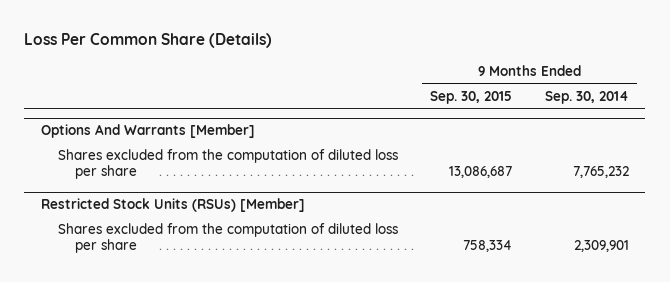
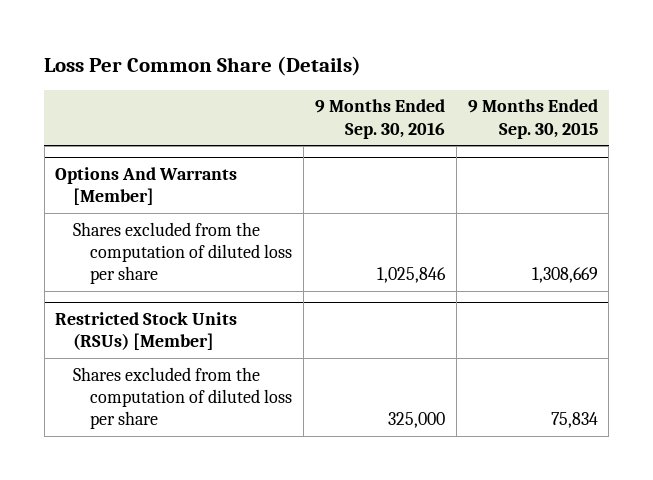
- | 9 Months Ended Sep. 30, 2015 | 9 Months Ended Sep. 30, 2014
+ | 9 Months Ended Sep. 30, 2016 | 9 Months Ended Sep. 30, 2015
@ Options And Warrants [Member]
- Shares excluded from the computation of diluted loss per share | 13,086,687 | 7,765,232
+ Shares excluded from the computation of diluted loss per share | 1,025,846 | 1,308,669
@ Restricted Stock Units (RSUs) [Member]
- Shares excluded from the computation of diluted loss per share | 758,334 | 2,309,901
+ Shares excluded from the computation of diluted loss per share | 325,000 | 75,834

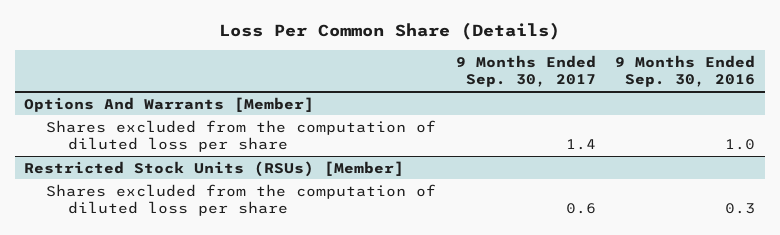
- | 9 Months Ended Sep. 30, 2016 | 9 Months Ended Sep. 30, 2015
+ | 9 Months Ended Sep. 30, 2017 | 9 Months Ended Sep. 30, 2016
@ Options And Warrants [Member]
- Shares excluded from the computation of diluted loss per share | 1,025,846 | 1,308,669
+ Shares excluded from the computation of diluted loss per share | 1.4 | 1.0
@ Restricted Stock Units (RSUs) [Member]
- Shares excluded from the computation of diluted loss per share | 325,000 | 75,834
+ Shares excluded from the computation of diluted loss per share | 0.6 | 0.3

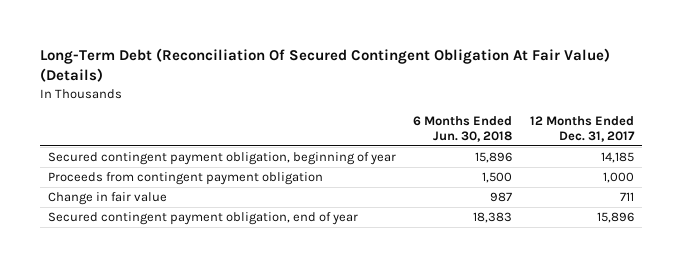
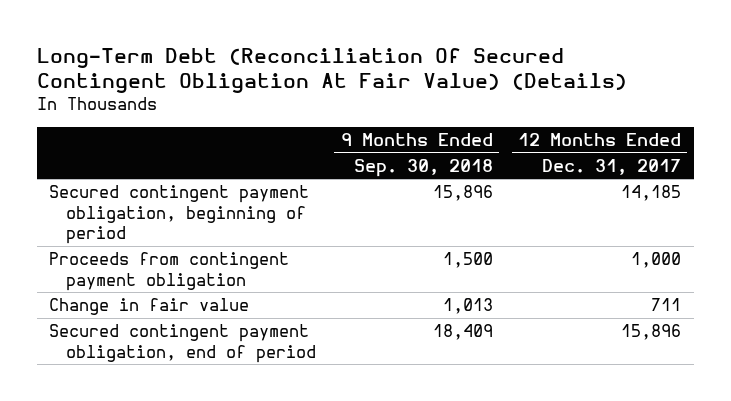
- | 6 Months Ended Jun. 30, 2018 | 12 Months Ended Dec. 31, 2017
+ | 9 Months Ended Sep. 30, 2018 | 12 Months Ended Dec. 31, 2017
- Secured contingent payment obligation, beginning of year | 15,896 | 14,185
+ Secured contingent payment obligation, beginning of period | 15,896 | 14,185
- Secured contingent payment obligation, end of year | 18,383 | 15,896
+ Secured contingent payment obligation, end of period | 18,409 | 15,896

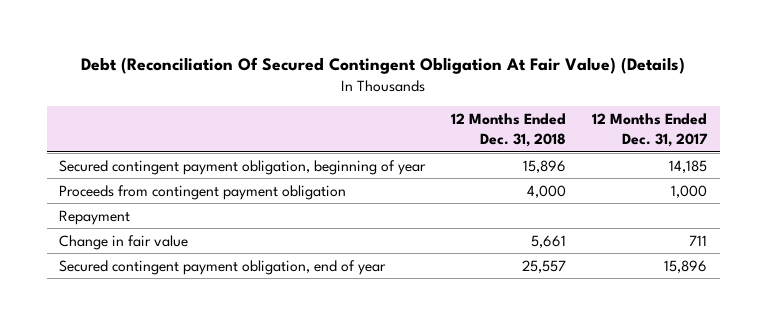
- Long-Term Debt (Reconciliation Of Secured Contingent Obligation At Fair Value) (Details)
+ Debt (Reconciliation Of Secured Contingent Obligation At Fair Value) (Details)
- | 9 Months Ended Sep. 30, 2018 | 12 Months Ended Dec. 31, 2017
+ | 12 Months Ended Dec. 31, 2018 | 12 Months Ended Dec. 31, 2017
- Secured contingent payment obligation, beginning of period | 15,896 | 14,185
+ Secured contingent payment obligation, beginning of year | 15,896 | 14,185
+ Repayment
- Secured contingent payment obligation, end of period | 18,409 | 15,896
+ Secured contingent payment obligation, end of year | 25,557 | 15,896

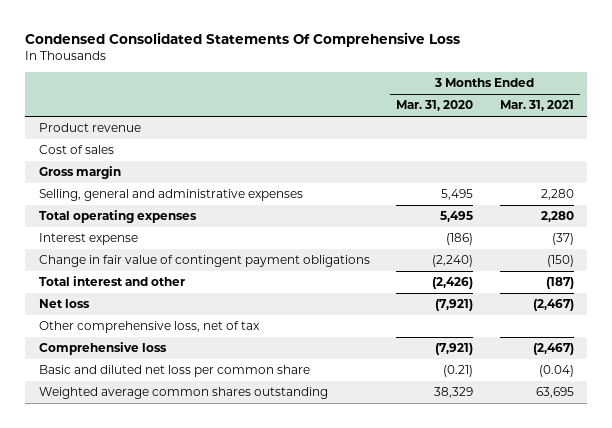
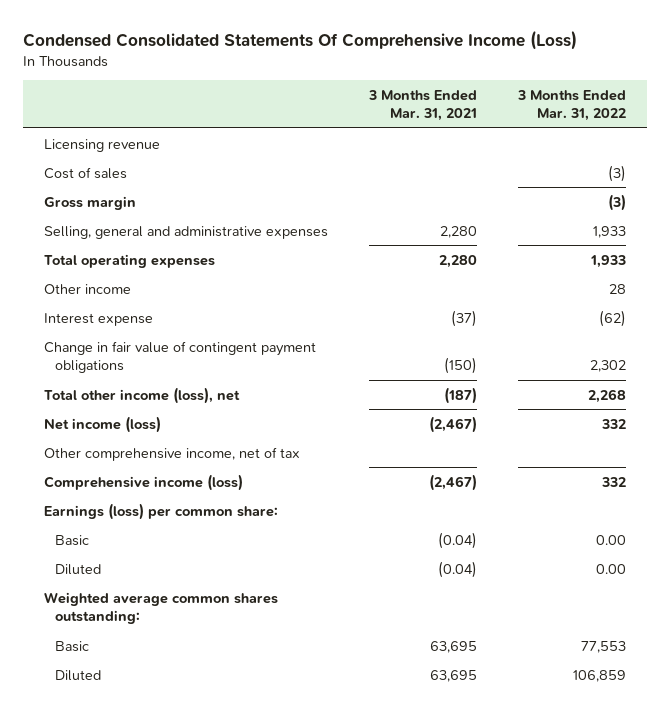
- Condensed Consolidated Statements Of Comprehensive Loss
+ Condensed Consolidated Statements Of Comprehensive Income (Loss)
- | 3 Months Ended Mar. 31, 2020 | 3 Months Ended Mar. 31, 2021
+ | 3 Months Ended Mar. 31, 2021 | 3 Months Ended Mar. 31, 2022
- Product revenue
+ Licensing revenue
+ Other income | | 28
- Total interest and other | (2,426) | (187)
- Net loss | (7,921) | (2,467)
- Other comprehensive loss, net of tax
- Comprehensive loss | (7,921) | (2,467)
- Basic and diluted net loss per common share | (0.21) | (0.04)
- Weighted average common shares outstanding | 38,329 | 63,695
+ Total other income (loss), net | (187) | 2,268
+ Net income (loss) | (2,467) | 332
+ Other comprehensive income, net of tax
+ Comprehensive income (loss) | (2,467) | 332
+ Earnings (loss) per common share:
+ Basic | (0.04) | 0.00
+ Diluted | (0.04) | 0.00
+ Weighted average common shares outstanding:
+ Basic | 63,695 | 77,553
+ Diluted | 63,695 | 106,859

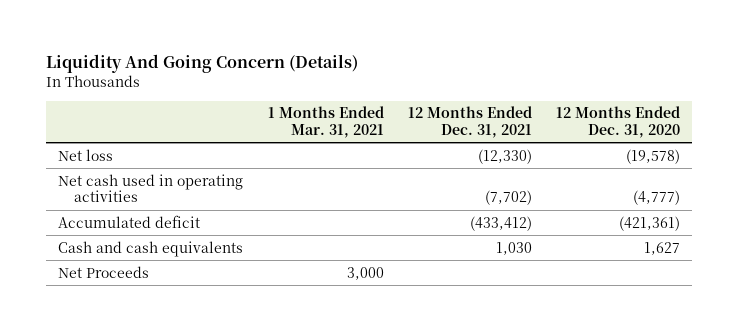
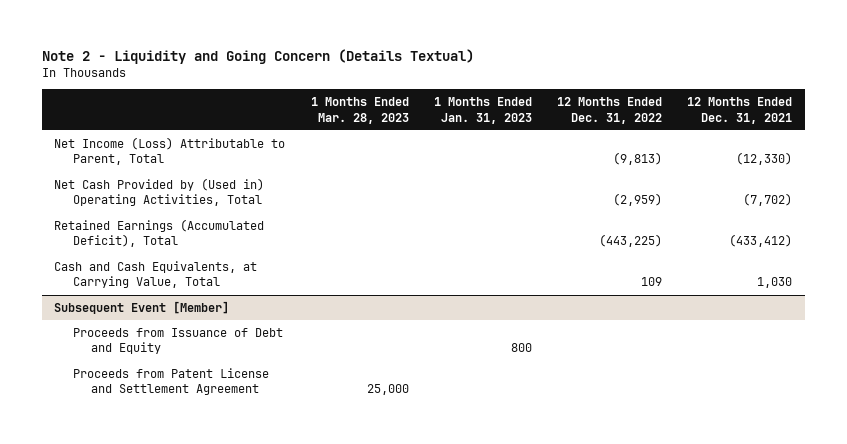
- Liquidity And Going Concern (Details)
+ Note 2 - Liquidity and Going Concern (Details Textual)
- | 1 Months Ended Mar. 31, 2021 | 12 Months Ended Dec. 31, 2021 | 12 Months Ended Dec. 31, 2020
+ | 1 Months Ended Mar. 28, 2023 | 1 Months Ended Jan. 31, 2023 | 12 Months Ended Dec. 31, 2022 | 12 Months Ended Dec. 31, 2021
- Net loss | | (12,330) | (19,578)
- Net cash used in operating activities | | (7,702) | (4,777)
- Accumulated deficit | | (433,412) | (421,361)
- Cash and cash equivalents | | 1,030 | 1,627
- Net Proceeds | 3,000 | |
+ Net Income (Loss) Attributable to Parent, Total | | | (9,813) | (12,330)
+ Net Cash Provided by (Used in) Operating Activities, Total | | | (2,959) | (7,702)
+ Retained Earnings (Accumulated Deficit), Total | | | (443,225) | (433,412)
+ Cash and Cash Equivalents, at Carrying Value, Total | | | 109 | 1,030
+ Subsequent Event [Member]
+ Proceeds from Issuance of Debt and Equity | | 800 | |
+ Proceeds from Patent License and Settlement Agreement | 25,000 | | |

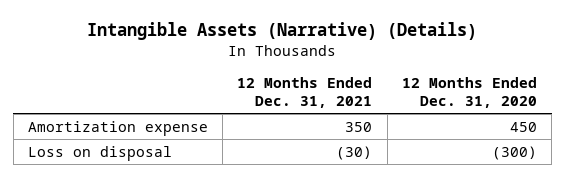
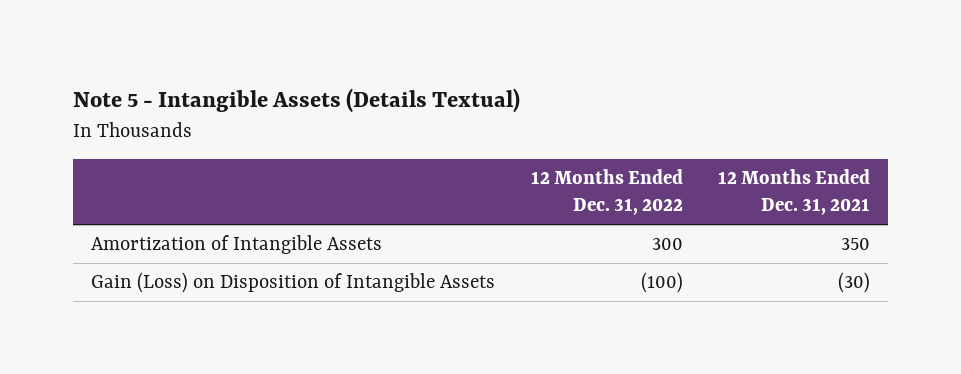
- Intangible Assets (Narrative) (Details)
+ Note 5 - Intangible Assets (Details Textual)
- | 12 Months Ended Dec. 31, 2021 | 12 Months Ended Dec. 31, 2020
+ | 12 Months Ended Dec. 31, 2022 | 12 Months Ended Dec. 31, 2021
- Amortization expense | 350 | 450
- Loss on disposal | (30) | (300)
+ Amortization of Intangible Assets | 300 | 350
+ Gain (Loss) on Disposition of Intangible Assets | (100) | (30)

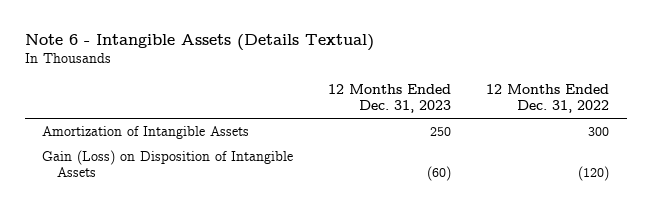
- Note 5 - Intangible Assets (Details Textual)
+ Note 6 - Intangible Assets (Details Textual)
- | 12 Months Ended Dec. 31, 2022 | 12 Months Ended Dec. 31, 2021
+ | 12 Months Ended Dec. 31, 2023 | 12 Months Ended Dec. 31, 2022
- Gain (Loss) on Disposition of Intangible Assets | (100) | (30)
+ Gain (Loss) on Disposition of Intangible Assets | (60) | (120)

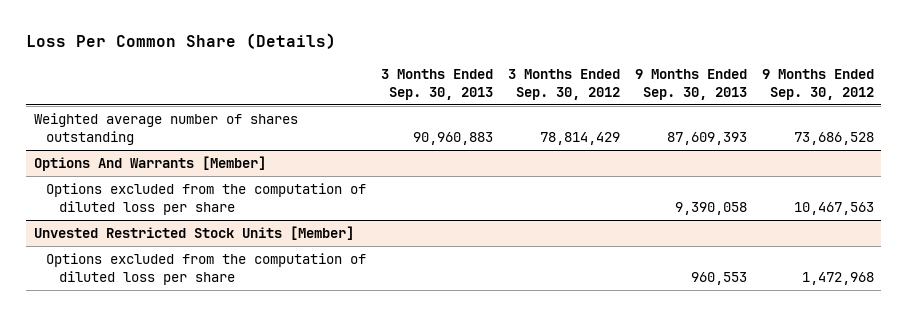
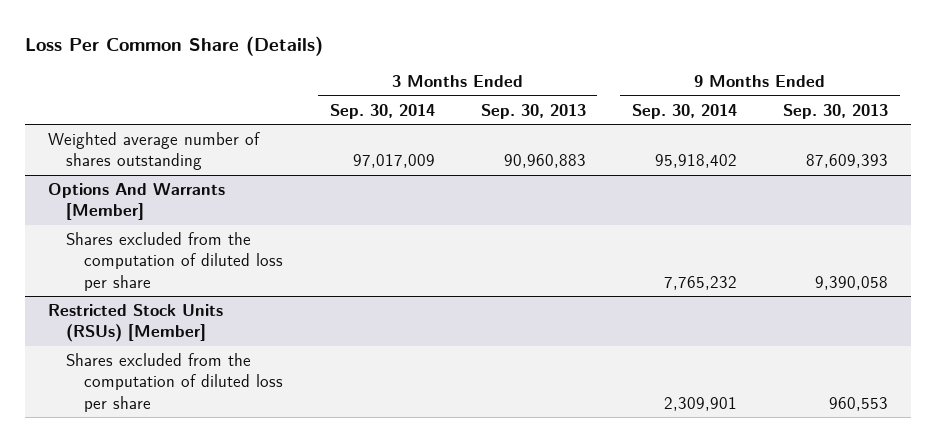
- | 3 Months Ended Sep. 30, 2013 | 3 Months Ended Sep. 30, 2012 | 9 Months Ended Sep. 30, 2013 | 9 Months Ended Sep. 30, 2012
+ | 3 Months Ended Sep. 30, 2014 | 3 Months Ended Sep. 30, 2013 | 9 Months Ended Sep. 30, 2014 | 9 Months Ended Sep. 30, 2013
@ Options And Warrants [Member]
- Options excluded from the computation of diluted loss per share | | | 9,390,058 | 10,467,563
- Unvested Restricted Stock Units [Member]
- Options excluded from the computation of diluted loss per share | | | 960,553 | 1,472,968
@ Options And Warrants [Member]
+ Shares excluded from the computation of diluted loss per share | | | 7,765,232 | 9,390,058
+ Restricted Stock Units (RSUs) [Member]
+ Shares excluded from the computation of diluted loss per share | | | 2,309,901 | 960,553

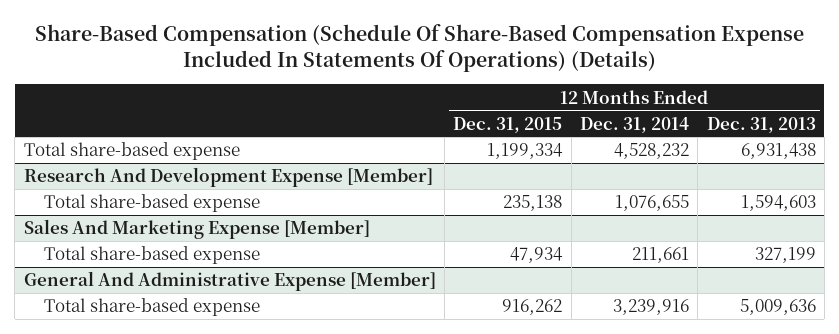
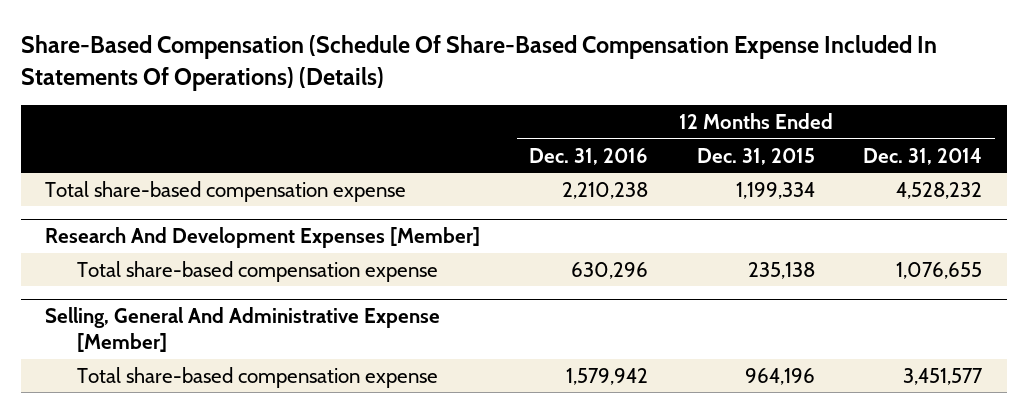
- | 12 Months Ended Dec. 31, 2015 | 12 Months Ended Dec. 31, 2014 | 12 Months Ended Dec. 31, 2013
+ | 12 Months Ended Dec. 31, 2016 | 12 Months Ended Dec. 31, 2015 | 12 Months Ended Dec. 31, 2014
- Total share-based expense | 1,199,334 | 4,528,232 | 6,931,438
- Research And Development Expense [Member]
- Total share-based expense | 235,138 | 1,076,655 | 1,594,603
- Sales And Marketing Expense [Member]
- Total share-based expense | 47,934 | 211,661 | 327,199
- General And Administrative Expense [Member]
- Total share-based expense | 916,262 | 3,239,916 | 5,009,636
+ Total share-based compensation expense | 2,210,238 | 1,199,334 | 4,528,232
+ Research And Development Expenses [Member]
+ Total share-based compensation expense | 630,296 | 235,138 | 1,076,655
+ Selling, General And Administrative Expense [Member]
+ Total share-based compensation expense | 1,579,942 | 964,196 | 3,451,577

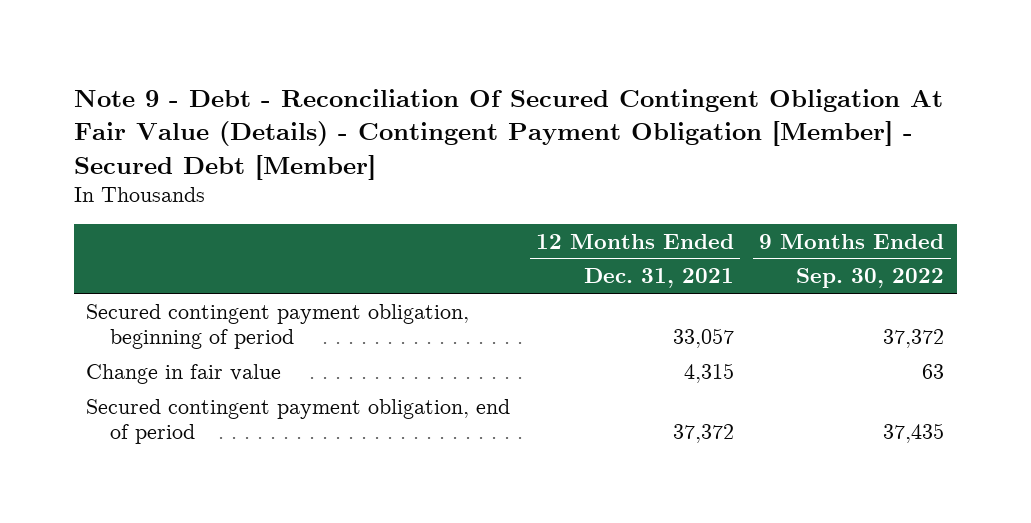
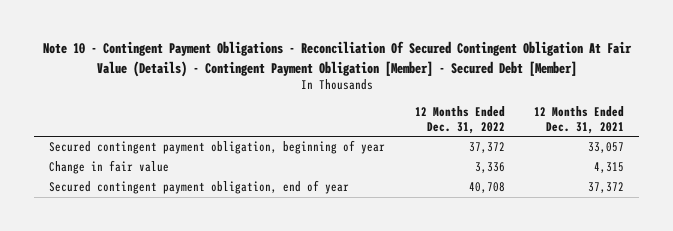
- Note 9 - Debt - Reconciliation Of Secured Contingent Obligation At Fair Value (Details) - Contingent Payment Obligation [Member] - Secured Debt [Member]
+ Note 10 - Contingent Payment Obligations - Reconciliation Of Secured Contingent Obligation At Fair Value (Details) - Contingent Payment Obligation [Member] - Secured Debt [Member]
- | 12 Months Ended Dec. 31, 2021 | 9 Months Ended Sep. 30, 2022
+ | 12 Months Ended Dec. 31, 2022 | 12 Months Ended Dec. 31, 2021
- Secured contingent payment obligation, beginning of period | 33,057 | 37,372
+ Secured contingent payment obligation, beginning of year | 37,372 | 33,057
- Secured contingent payment obligation, end of period | 37,372 | 37,435
+ Secured contingent payment obligation, end of year | 40,708 | 37,372

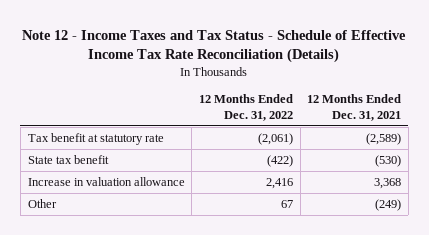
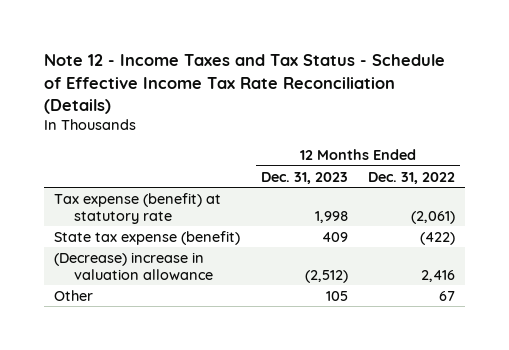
- | 12 Months Ended Dec. 31, 2022 | 12 Months Ended Dec. 31, 2021
+ | 12 Months Ended Dec. 31, 2023 | 12 Months Ended Dec. 31, 2022
- Tax benefit at statutory rate | (2,061) | (2,589)
- State tax benefit | (422) | (530)
- Increase in valuation allowance | 2,416 | 3,368
+ Tax expense (benefit) at statutory rate | 1,998 | (2,061)
+ State tax expense (benefit) | 409 | (422)
+ (Decrease) increase in valuation allowance | (2,512) | 2,416

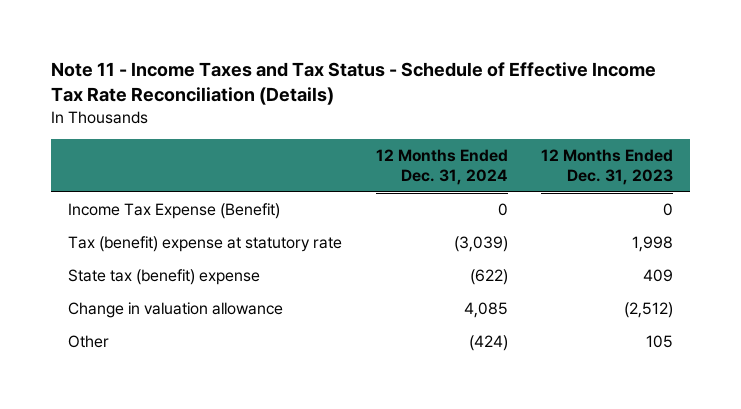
- Note 12 - Income Taxes and Tax Status - Schedule of Effective Income Tax Rate Reconciliation (Details)
+ Note 11 - Income Taxes and Tax Status - Schedule of Effective Income Tax Rate Reconciliation (Details)
- | 12 Months Ended Dec. 31, 2023 | 12 Months Ended Dec. 31, 2022
+ | 12 Months Ended Dec. 31, 2024 | 12 Months Ended Dec. 31, 2023
- Tax expense (benefit) at statutory rate | 1,998 | (2,061)
- State tax expense (benefit) | 409 | (422)
- (Decrease) increase in valuation allowance | (2,512) | 2,416
+ Income Tax Expense (Benefit) | 0 | 0
+ Tax (benefit) expense at statutory rate | (3,039) | 1,998
+ State tax (benefit) expense | (622) | 409
+ Change in valuation allowance | 4,085 | (2,512)

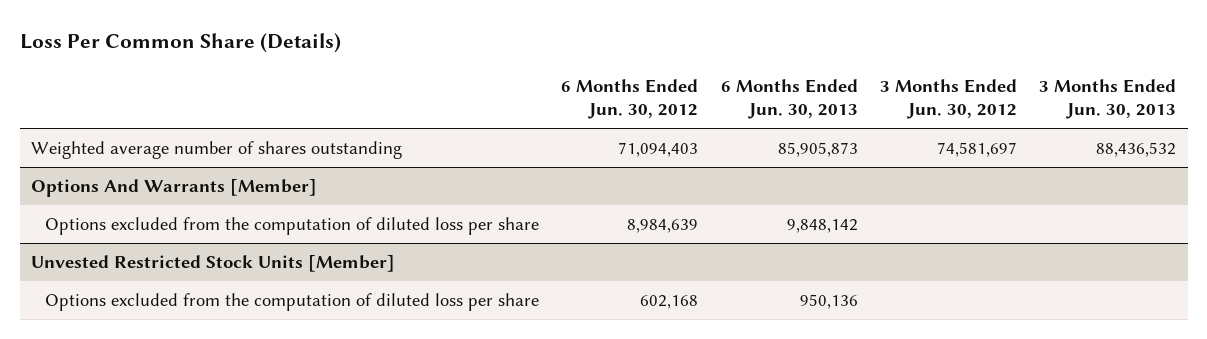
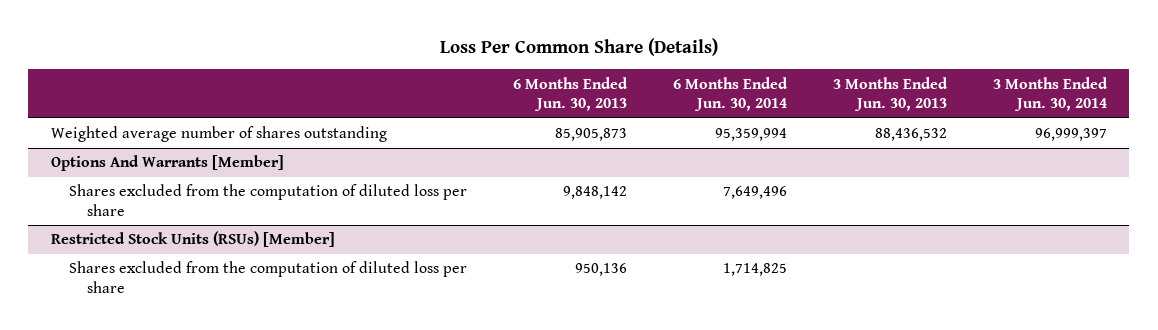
- | 6 Months Ended Jun. 30, 2012 | 6 Months Ended Jun. 30, 2013 | 3 Months Ended Jun. 30, 2012 | 3 Months Ended Jun. 30, 2013
+ | 6 Months Ended Jun. 30, 2013 | 6 Months Ended Jun. 30, 2014 | 3 Months Ended Jun. 30, 2013 | 3 Months Ended Jun. 30, 2014
@ Options And Warrants [Member]
- Options excluded from the computation of diluted loss per share | 8,984,639 | 9,848,142 | |
- Unvested Restricted Stock Units [Member]
- Options excluded from the computation of diluted loss per share | 602,168 | 950,136 | |
@ Options And Warrants [Member]
+ Shares excluded from the computation of diluted loss per share | 9,848,142 | 7,649,496 | |
+ Restricted Stock Units (RSUs) [Member]
+ Shares excluded from the computation of diluted loss per share | 950,136 | 1,714,825 | |

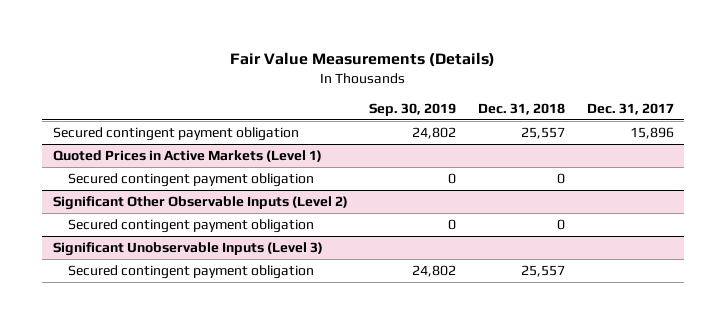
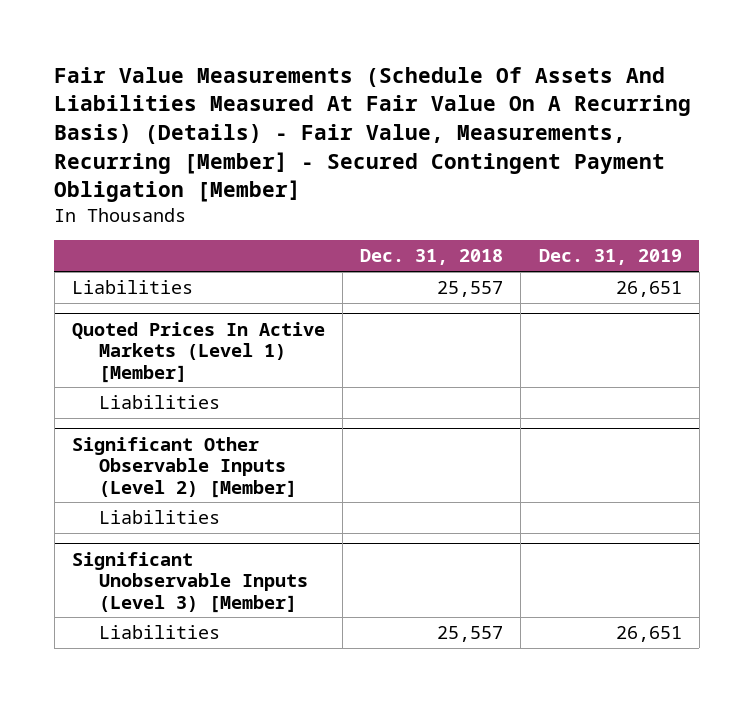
- Fair Value Measurements (Details)
+ Fair Value Measurements (Schedule Of Assets And Liabilities Measured At Fair Value On A Recurring Basis) (Details) - Fair Value, Measurements, Recurring [Member] - Secured Contingent Payment Obligation [Member]
- | Sep. 30, 2019 | Dec. 31, 2018 | Dec. 31, 2017
+ | Dec. 31, 2018 | Dec. 31, 2019
- Secured contingent payment obligation | 24,802 | 25,557 | 15,896
- Quoted Prices in Active Markets (Level 1)
- Secured contingent payment obligation | 0 | 0 |
- Significant Other Observable Inputs (Level 2)
- Secured contingent payment obligation | 0 | 0 |
- Significant Unobservable Inputs (Level 3)
- Secured contingent payment obligation | 24,802 | 25,557 |
+ Liabilities | 25,557 | 26,651
+ Quoted Prices In Active Markets (Level 1) [Member]
+ Liabilities
+ Significant Other Observable Inputs (Level 2) [Member]
+ Liabilities
+ Significant Unobservable Inputs (Level 3) [Member]
+ Liabilities | 25,557 | 26,651

